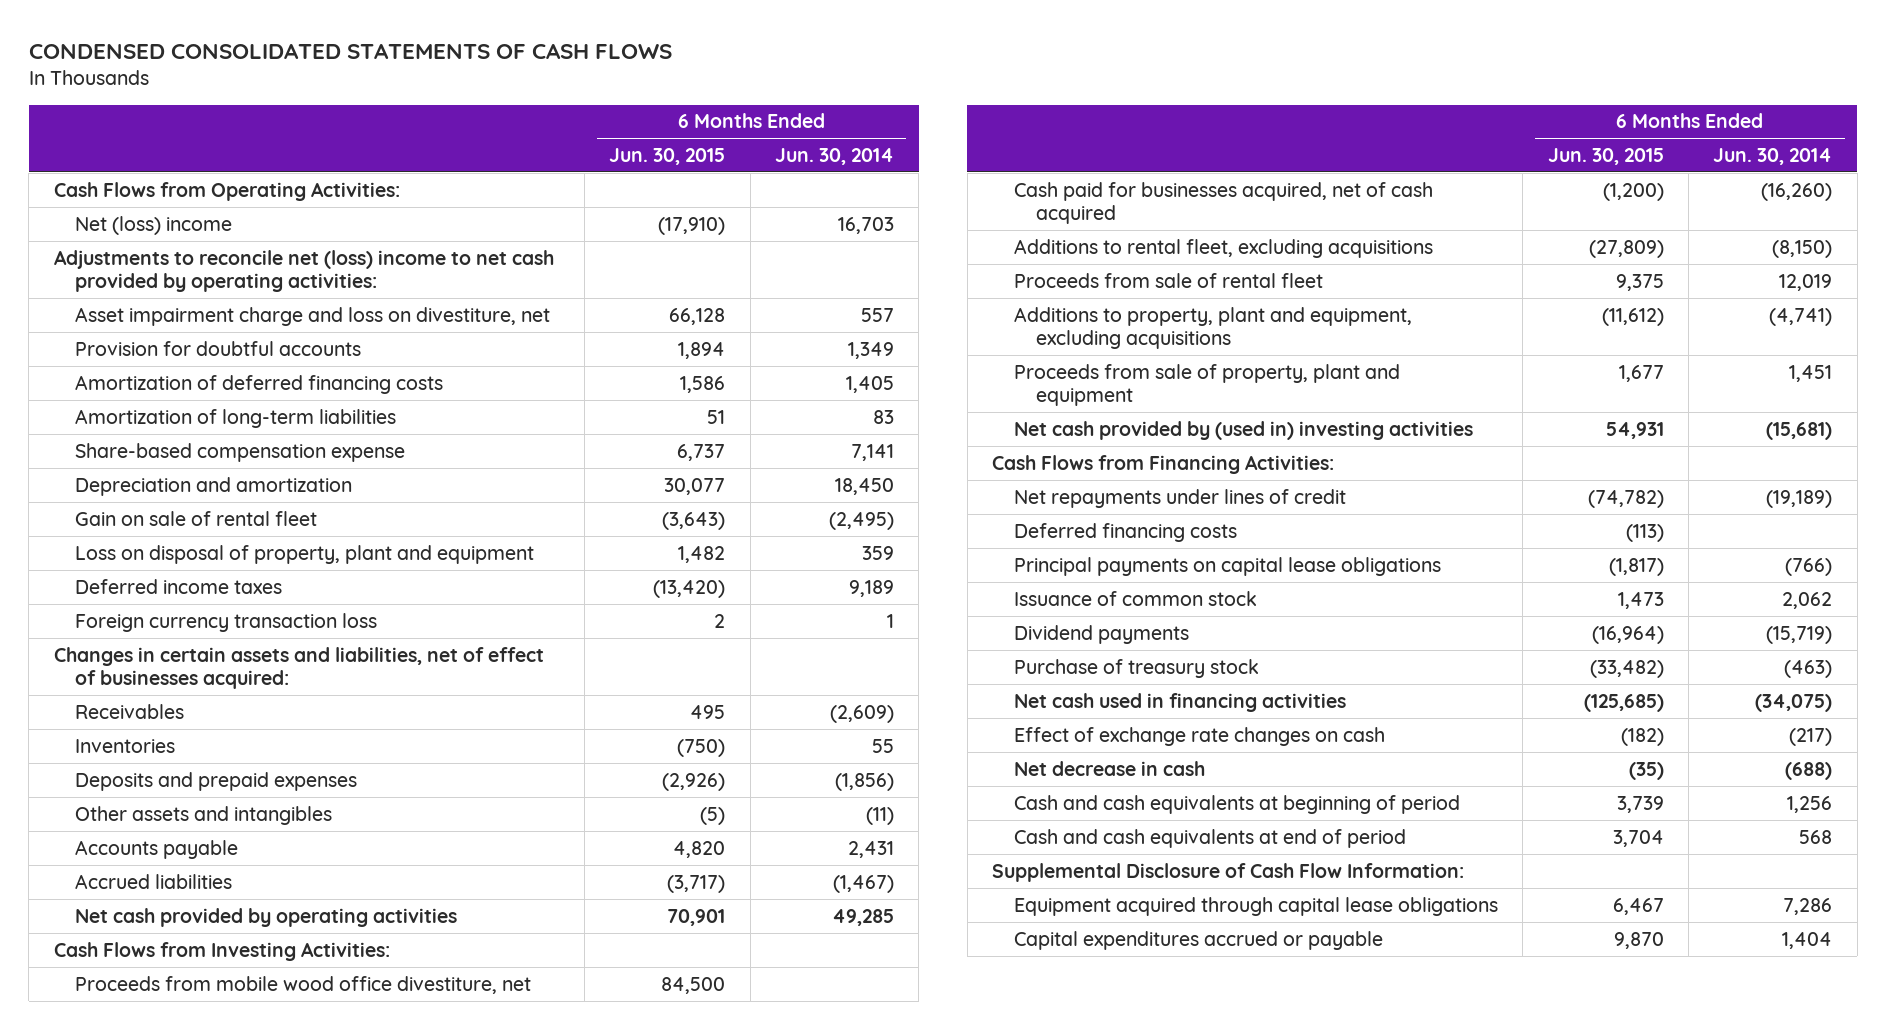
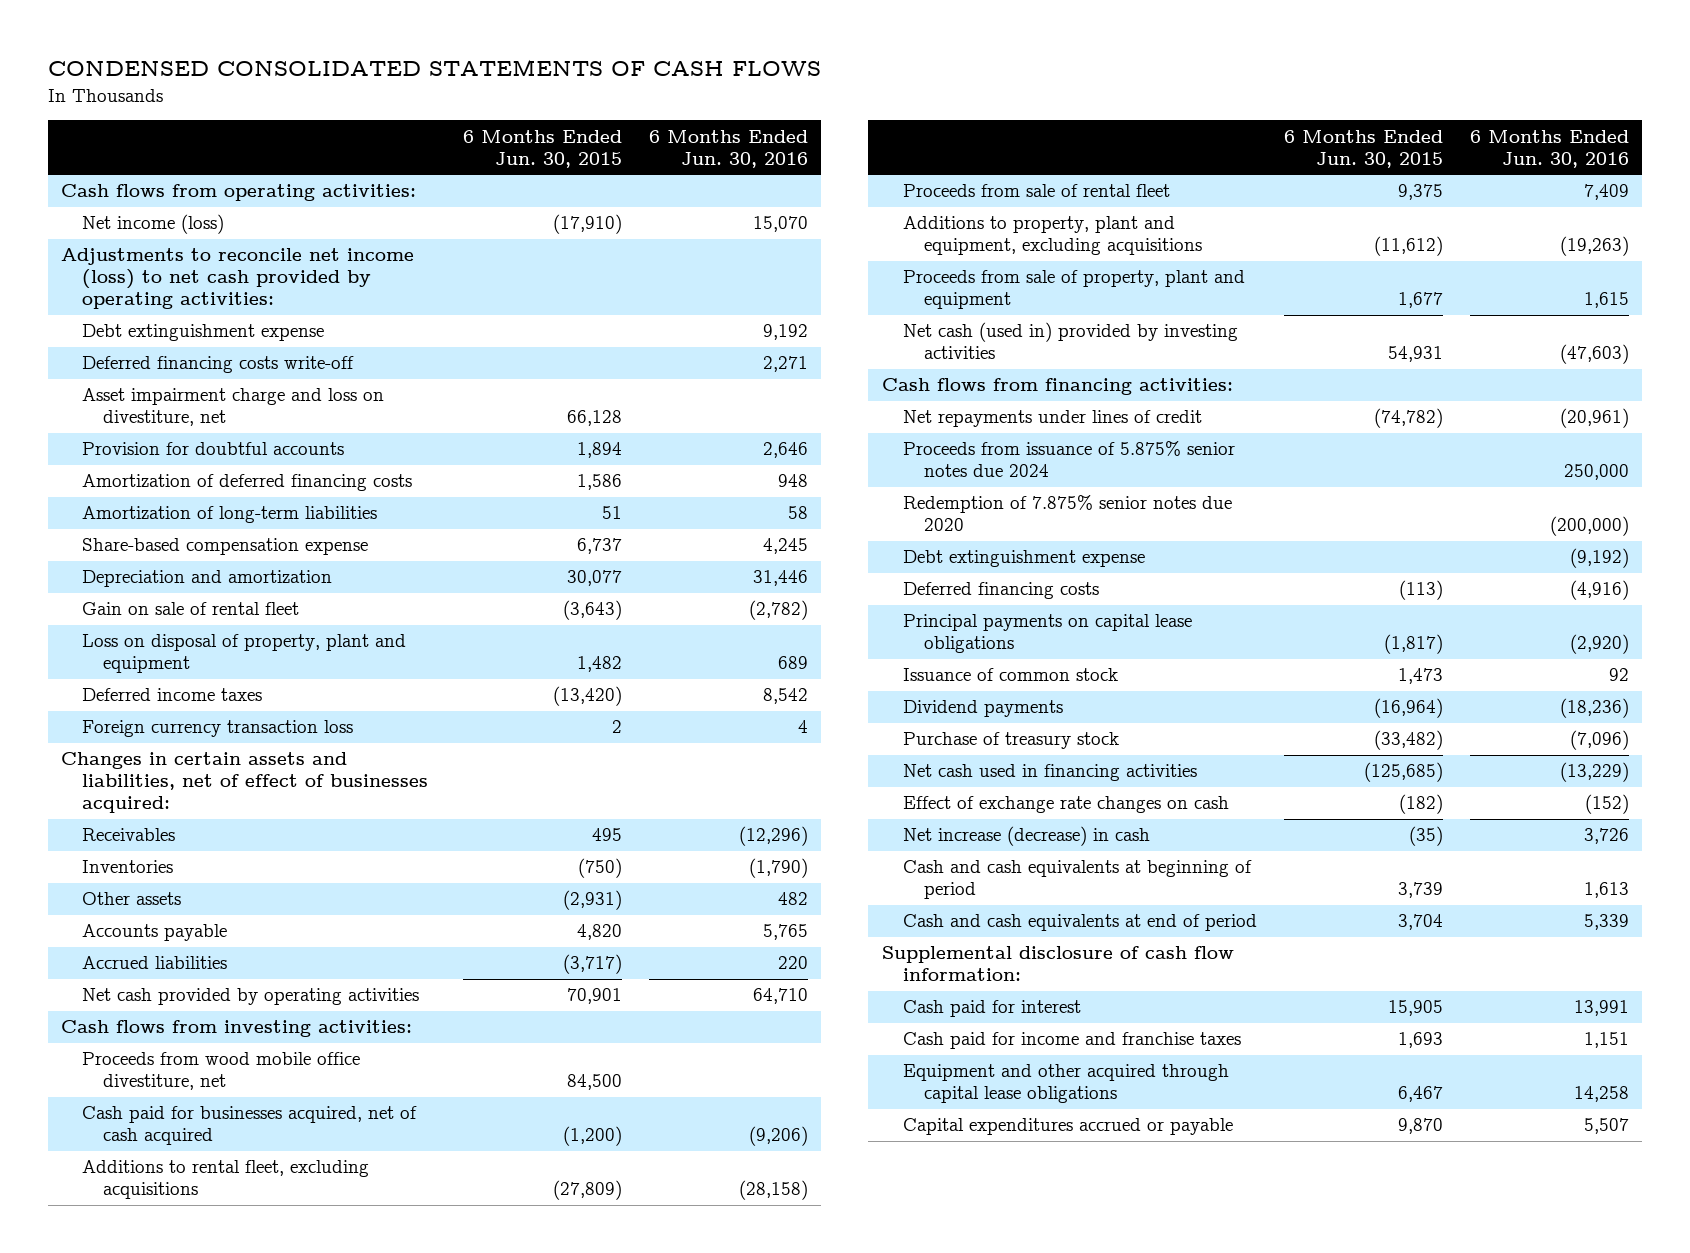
- | 6 Months Ended Jun. 30, 2015 | 6 Months Ended Jun. 30, 2014
+ | 6 Months Ended Jun. 30, 2015 | 6 Months Ended Jun. 30, 2016
- Cash Flows from Operating Activities:
- Net (loss) income | (17,910) | 16,703
- Adjustments to reconcile net (loss) income to net cash provided by operating activities:
+ Cash flows from operating activities:
+ Net income (loss) | (17,910) | 15,070
+ Adjustments to reconcile net income (loss) to net cash provided by operating activities:
+ Debt extinguishment expense | | 9,192
+ Deferred financing costs write-off | | 2,271
- Deposits and prepaid expenses | (2,926) | (1,856)
- Other assets and intangibles | (5) | (11)
+ Other assets | (2,931) | 482
- Cash Flows from Investing Activities:
- Proceeds from mobile wood office divestiture, net | 84,500 |
+ Cash flows from investing activities:
+ Proceeds from wood mobile office divestiture, net | 84,500 |
- Net cash provided by (used in) investing activities | 54,931 | (15,681)
- Cash Flows from Financing Activities:
+ Net cash (used in) provided by investing activities | 54,931 | (47,603)
+ Cash flows from financing activities:
+ Proceeds from issuance of 5.875% senior notes due 2024 | | 250,000
+ Redemption of 7.875% senior notes due 2020 | | (200,000)
+ Debt extinguishment expense | | (9,192)
- Net decrease in cash | (35) | (688)
+ Net increase (decrease) in cash | (35) | 3,726
- Supplemental Disclosure of Cash Flow Information:
- Equipment acquired through capital lease obligations | 6,467 | 7,286
+ Supplemental disclosure of cash flow information:
+ Cash paid for interest | 15,905 | 13,991
+ Cash paid for income and franchise taxes | 1,693 | 1,151
+ Equipment and other acquired through capital lease obligations | 6,467 | 14,258

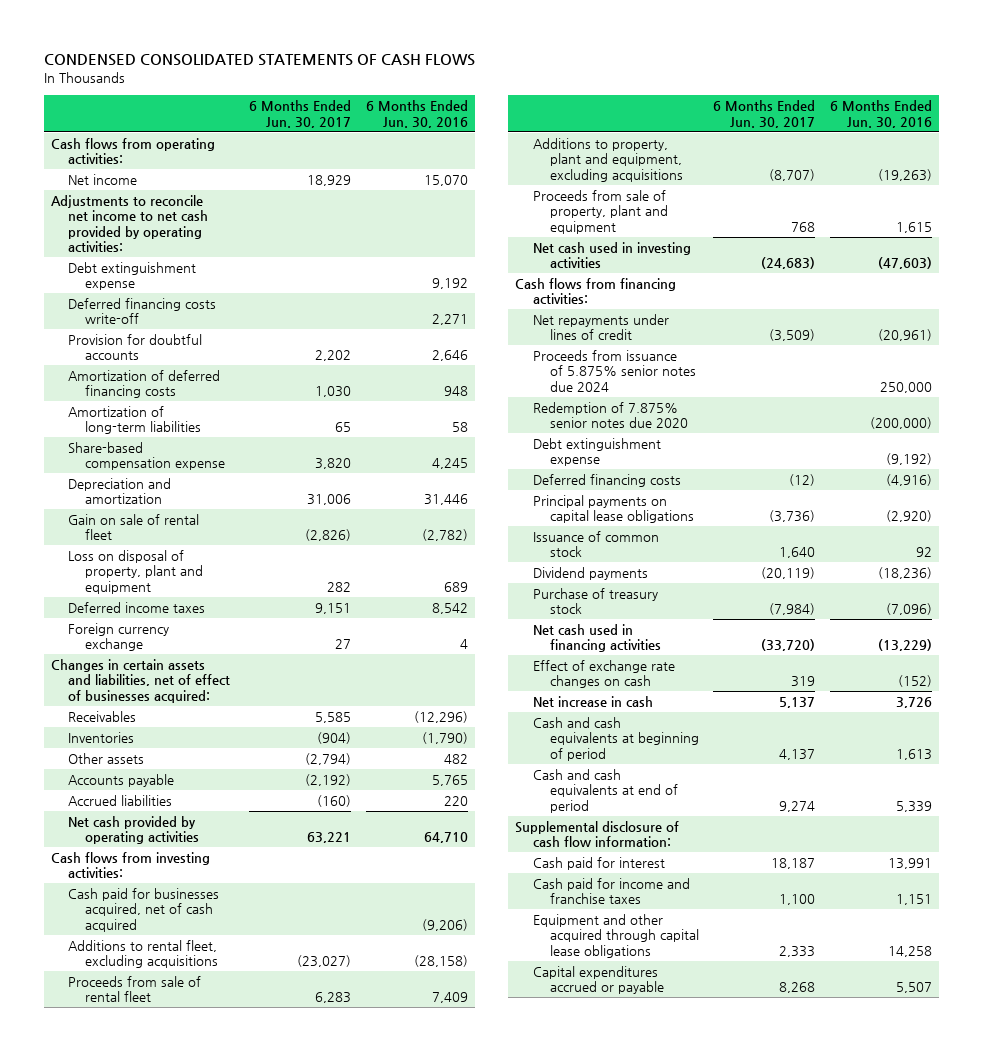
- | 6 Months Ended Jun. 30, 2015 | 6 Months Ended Jun. 30, 2016
+ | 6 Months Ended Jun. 30, 2017 | 6 Months Ended Jun. 30, 2016
- Net income (loss) | (17,910) | 15,070
- Adjustments to reconcile net income (loss) to net cash provided by operating activities:
+ Net income | 18,929 | 15,070
+ Adjustments to reconcile net income to net cash provided by operating activities:
- Asset impairment charge and loss on divestiture, net | 66,128 |
- Foreign currency transaction loss | 2 | 4
+ Foreign currency exchange | 27 | 4
- Proceeds from wood mobile office divestiture, net | 84,500 |
- Net cash (used in) provided by investing activities | 54,931 | (47,603)
+ Net cash used in investing activities | (24,683) | (47,603)
- Net increase (decrease) in cash | (35) | 3,726
+ Net increase in cash | 5,137 | 3,726

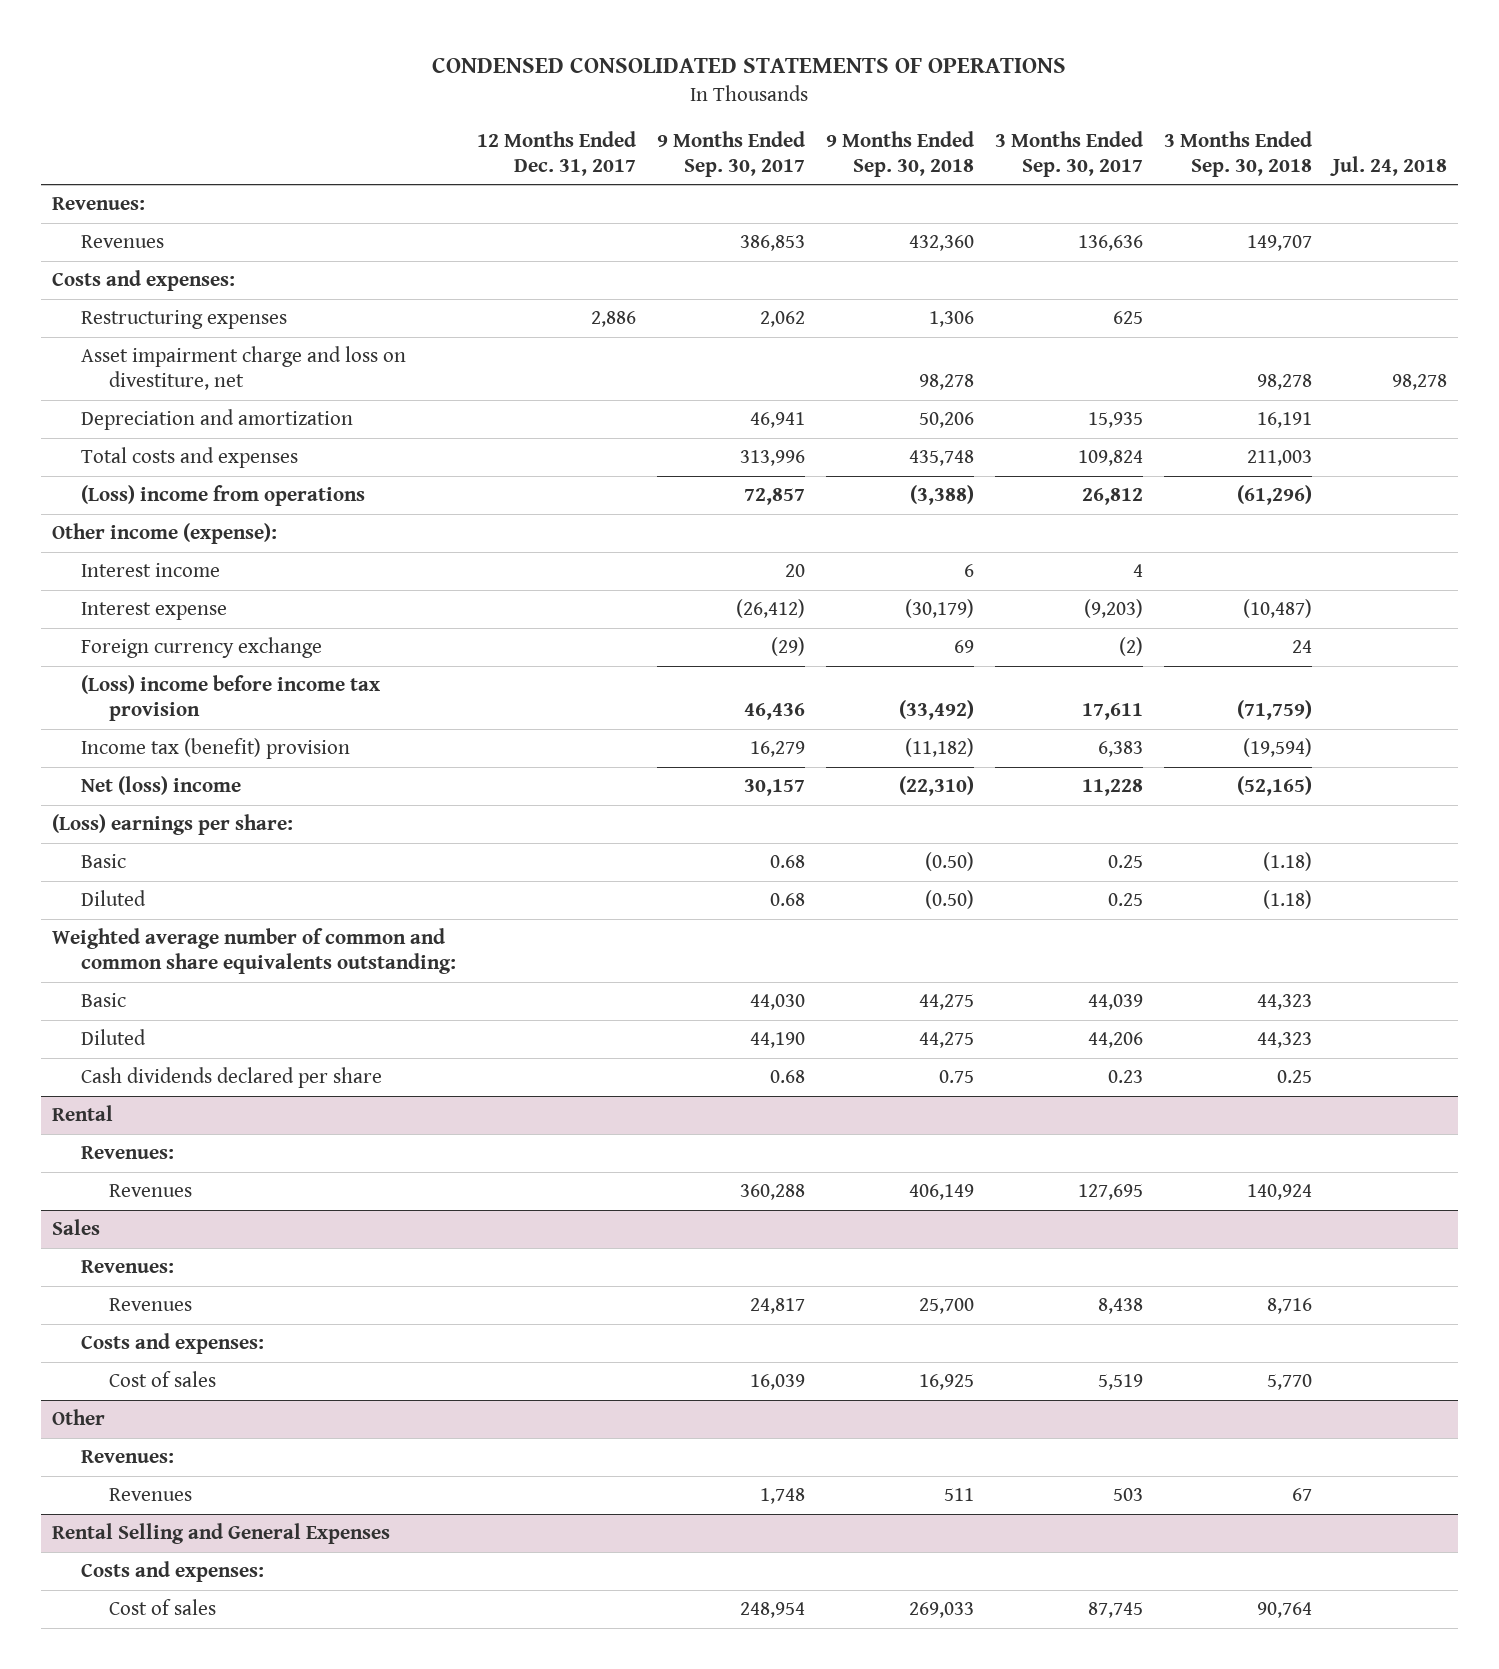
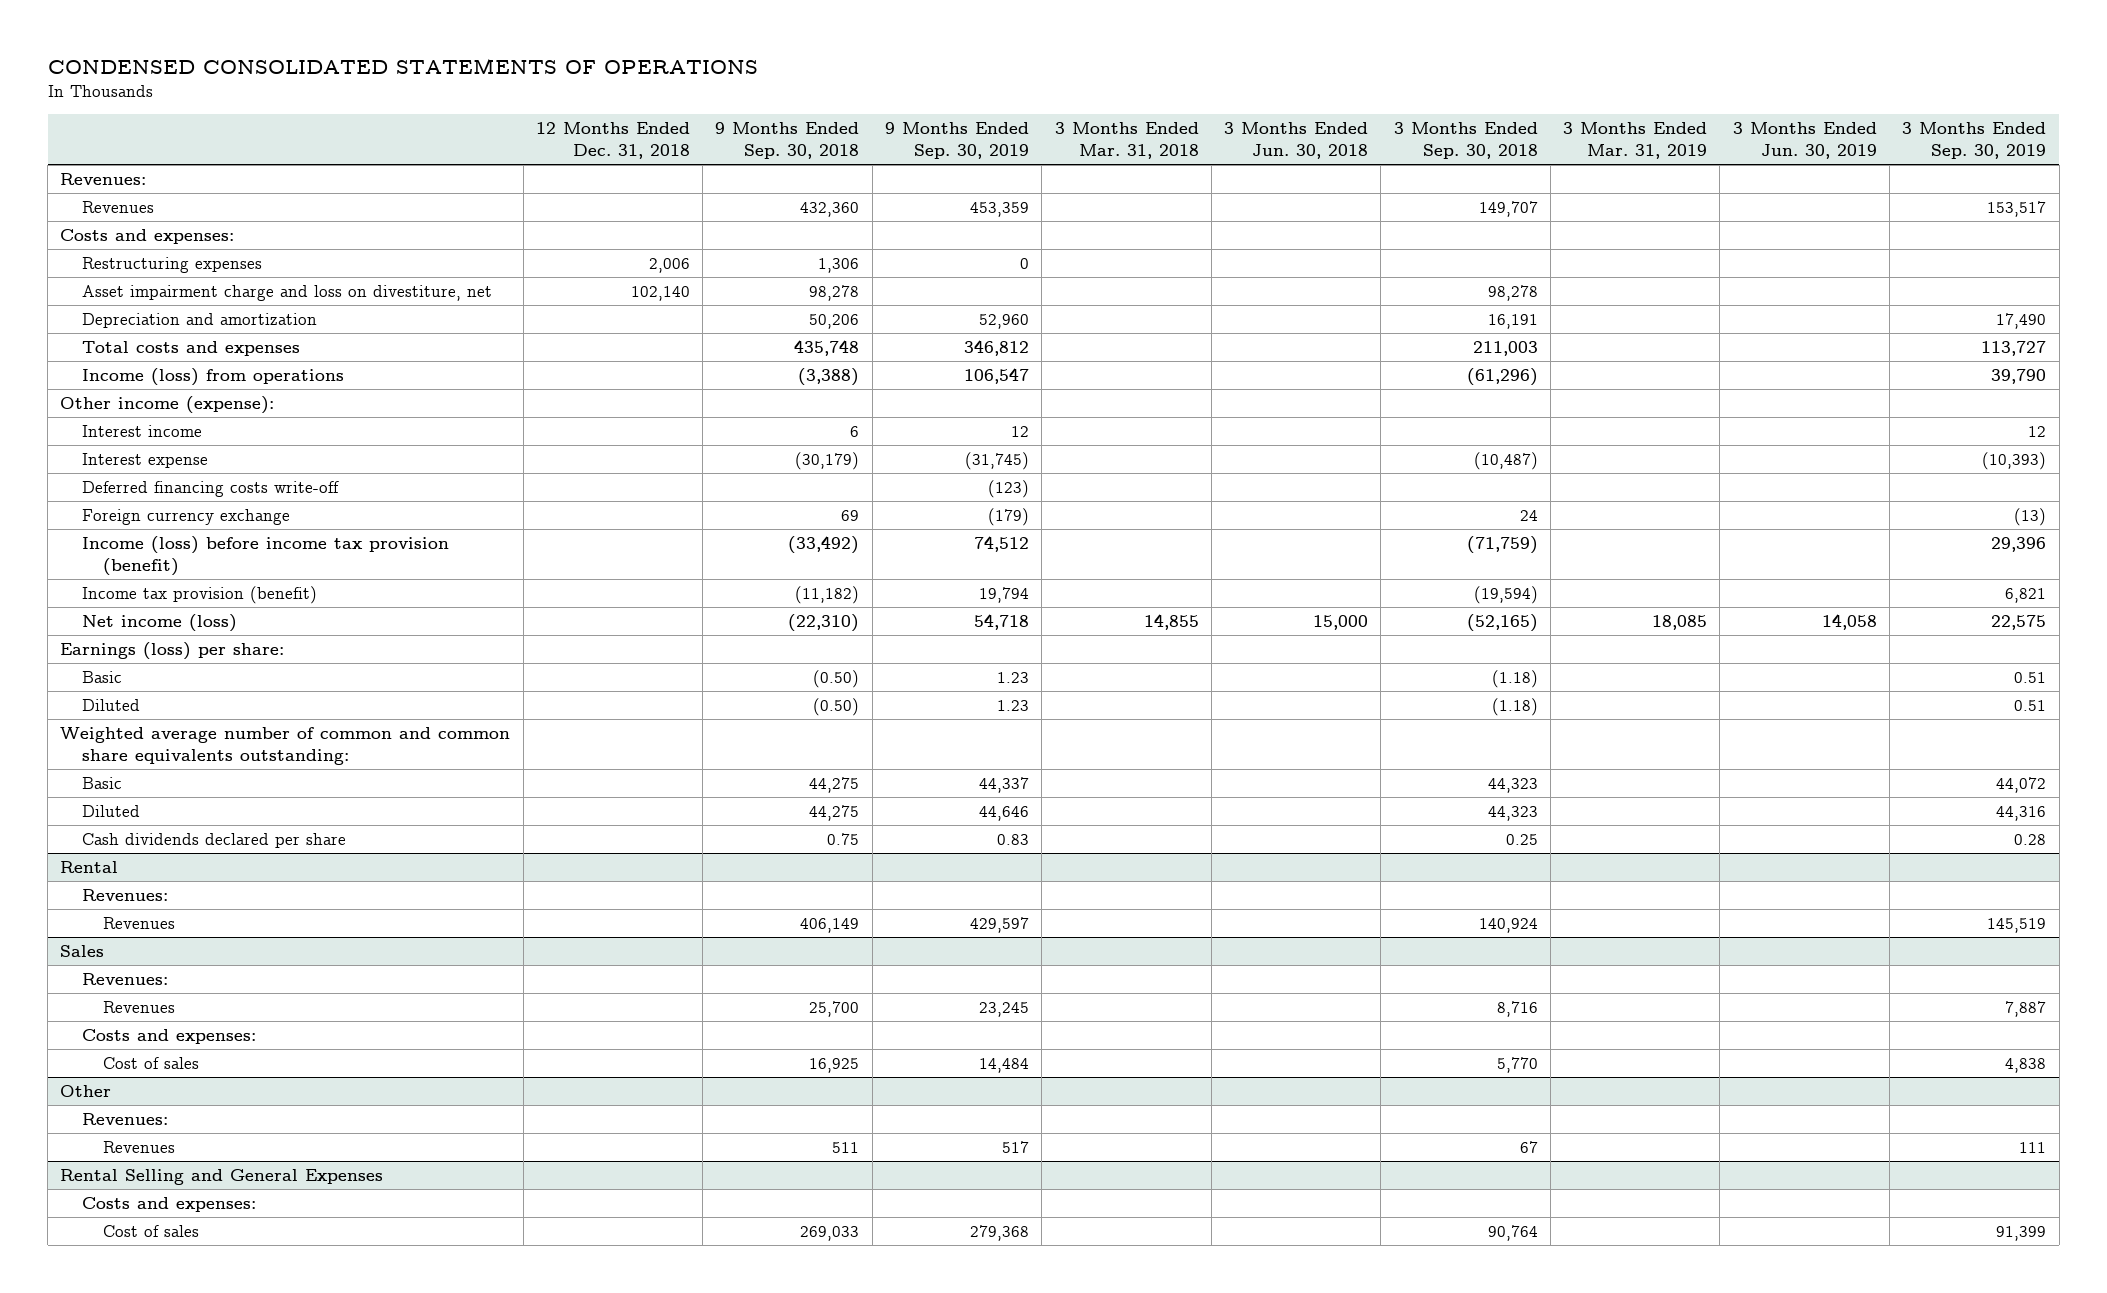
- | 12 Months Ended Dec. 31, 2017 | 9 Months Ended Sep. 30, 2017 | 9 Months Ended Sep. 30, 2018 | 3 Months Ended Sep. 30, 2017 | 3 Months Ended Sep. 30, 2018 | Jul. 24, 2018
+ | 12 Months Ended Dec. 31, 2018 | 9 Months Ended Sep. 30, 2018 | 9 Months Ended Sep. 30, 2019 | 3 Months Ended Mar. 31, 2018 | 3 Months Ended Jun. 30, 2018 | 3 Months Ended Sep. 30, 2018 | 3 Months Ended Mar. 31, 2019 | 3 Months Ended Jun. 30, 2019 | 3 Months Ended Sep. 30, 2019
- (Loss) income from operations | | 72,857 | (3,388) | 26,812 | (61,296) |
+ Income (loss) from operations | | (3,388) | 106,547 | | | (61,296) | | | 39,790
+ Deferred financing costs write-off | | | (123) | | | | | |
- (Loss) income before income tax provision | | 46,436 | (33,492) | 17,611 | (71,759) |
- Income tax (benefit) provision | | 16,279 | (11,182) | 6,383 | (19,594) |
- Net (loss) income | | 30,157 | (22,310) | 11,228 | (52,165) |
- (Loss) earnings per share:
+ Income (loss) before income tax provision (benefit) | | (33,492) | 74,512 | | | (71,759) | | | 29,396
+ Income tax provision (benefit) | | (11,182) | 19,794 | | | (19,594) | | | 6,821
+ Net income (loss) | | (22,310) | 54,718 | 14,855 | 15,000 | (52,165) | 18,085 | 14,058 | 22,575
+ Earnings (loss) per share:

